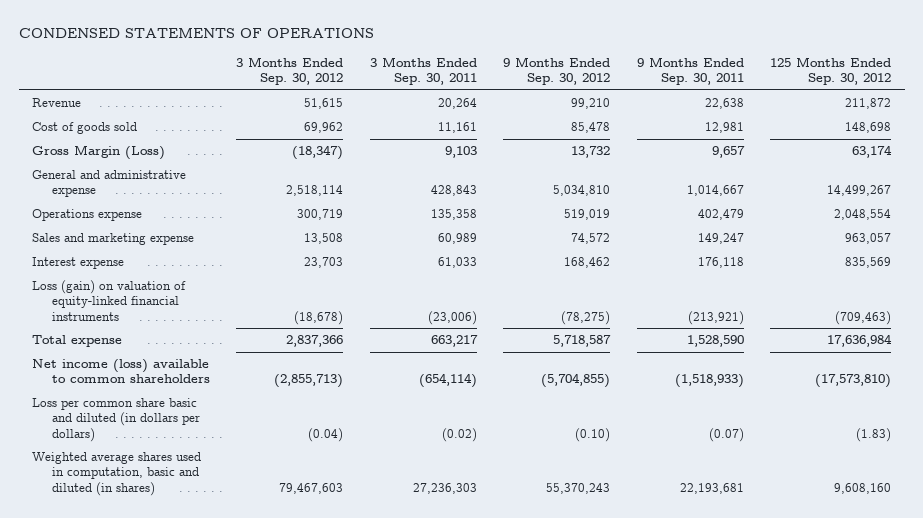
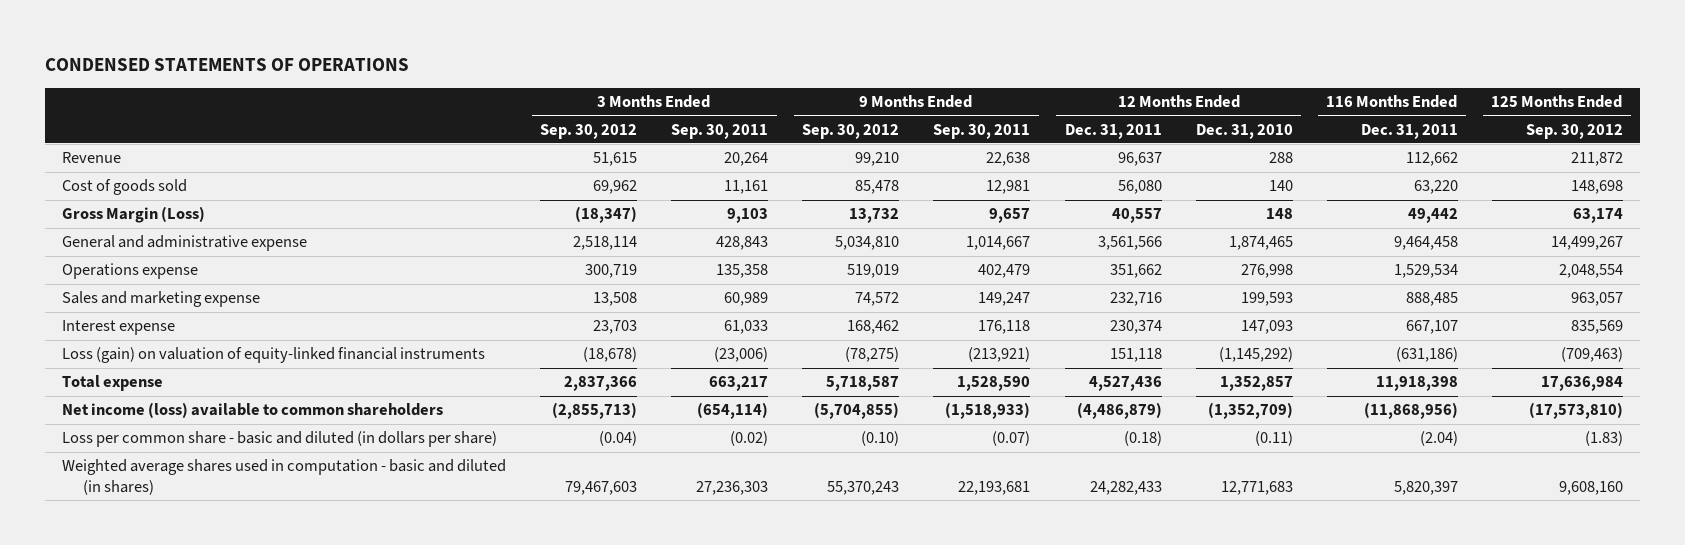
- | 3 Months Ended Sep. 30, 2012 | 3 Months Ended Sep. 30, 2011 | 9 Months Ended Sep. 30, 2012 | 9 Months Ended Sep. 30, 2011 | 125 Months Ended Sep. 30, 2012
+ | 3 Months Ended Sep. 30, 2012 | 3 Months Ended Sep. 30, 2011 | 9 Months Ended Sep. 30, 2012 | 9 Months Ended Sep. 30, 2011 | 12 Months Ended Dec. 31, 2011 | 12 Months Ended Dec. 31, 2010 | 116 Months Ended Dec. 31, 2011 | 125 Months Ended Sep. 30, 2012
- Loss per common share basic and diluted (in dollars per dollars) | (0.04) | (0.02) | (0.10) | (0.07) | (1.83)
- Weighted average shares used in computation, basic and diluted (in shares) | 79,467,603 | 27,236,303 | 55,370,243 | 22,193,681 | 9,608,160
+ Loss per common share - basic and diluted (in dollars per share) | (0.04) | (0.02) | (0.10) | (0.07) | (0.18) | (0.11) | (2.04) | (1.83)
+ Weighted average shares used in computation - basic and diluted (in shares) | 79,467,603 | 27,236,303 | 55,370,243 | 22,193,681 | 24,282,433 | 12,771,683 | 5,820,397 | 9,608,160

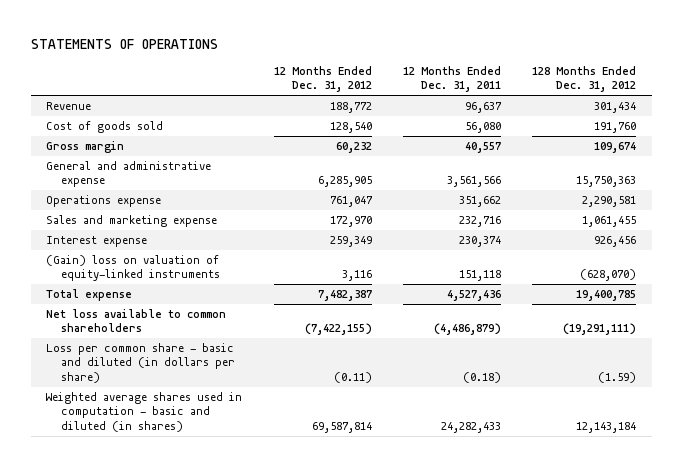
- CONDENSED STATEMENTS OF OPERATIONS
+ STATEMENTS OF OPERATIONS
- | 3 Months Ended Sep. 30, 2012 | 3 Months Ended Sep. 30, 2011 | 9 Months Ended Sep. 30, 2012 | 9 Months Ended Sep. 30, 2011 | 12 Months Ended Dec. 31, 2011 | 12 Months Ended Dec. 31, 2010 | 116 Months Ended Dec. 31, 2011 | 125 Months Ended Sep. 30, 2012
+ | 12 Months Ended Dec. 31, 2012 | 12 Months Ended Dec. 31, 2011 | 128 Months Ended Dec. 31, 2012
- Gross Margin (Loss) | (18,347) | 9,103 | 13,732 | 9,657 | 40,557 | 148 | 49,442 | 63,174
+ Gross margin | 60,232 | 40,557 | 109,674
- Loss (gain) on valuation of equity-linked financial instruments | (18,678) | (23,006) | (78,275) | (213,921) | 151,118 | (1,145,292) | (631,186) | (709,463)
+ (Gain) loss on valuation of equity-linked instruments | 3,116 | 151,118 | (628,070)
- Net income (loss) available to common shareholders | (2,855,713) | (654,114) | (5,704,855) | (1,518,933) | (4,486,879) | (1,352,709) | (11,868,956) | (17,573,810)
+ Net loss available to common shareholders | (7,422,155) | (4,486,879) | (19,291,111)

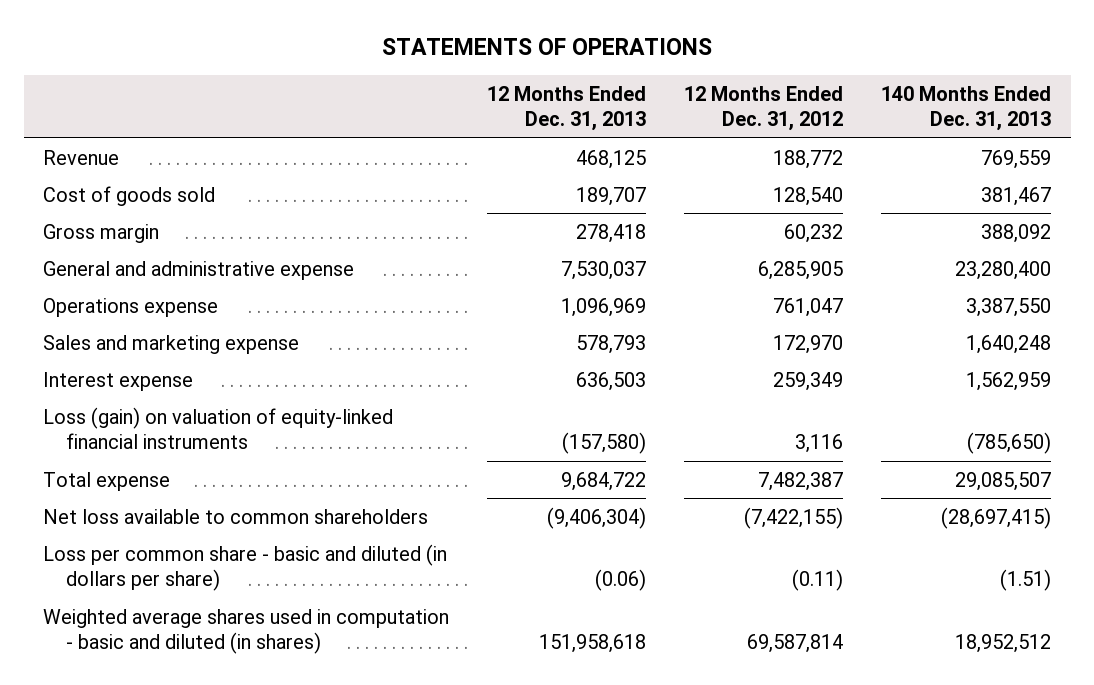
- | 12 Months Ended Dec. 31, 2012 | 12 Months Ended Dec. 31, 2011 | 128 Months Ended Dec. 31, 2012
+ | 12 Months Ended Dec. 31, 2013 | 12 Months Ended Dec. 31, 2012 | 140 Months Ended Dec. 31, 2013
- (Gain) loss on valuation of equity-linked instruments | 3,116 | 151,118 | (628,070)
+ Loss (gain) on valuation of equity-linked financial instruments | (157,580) | 3,116 | (785,650)

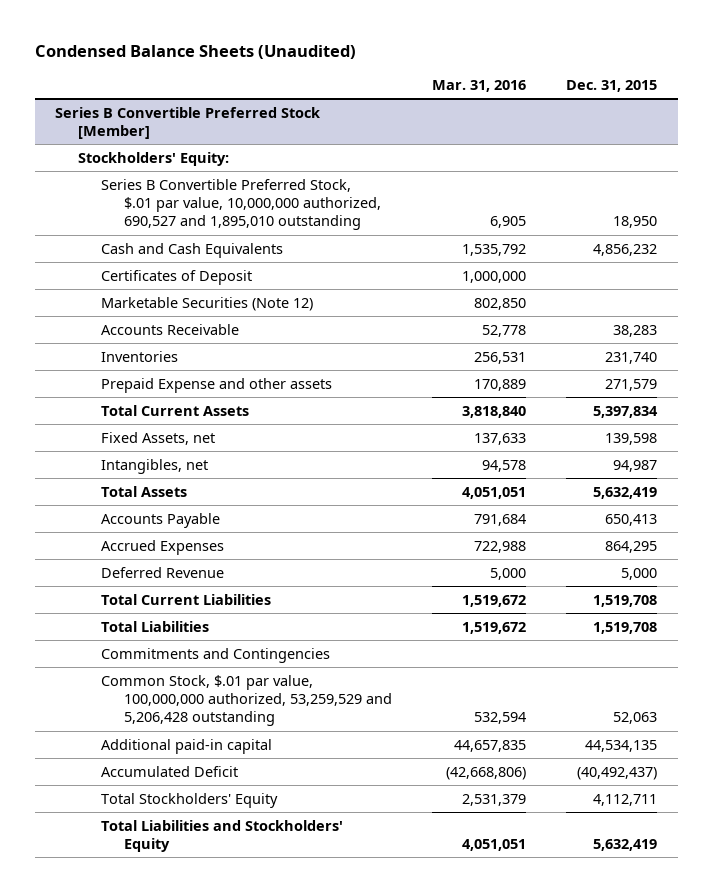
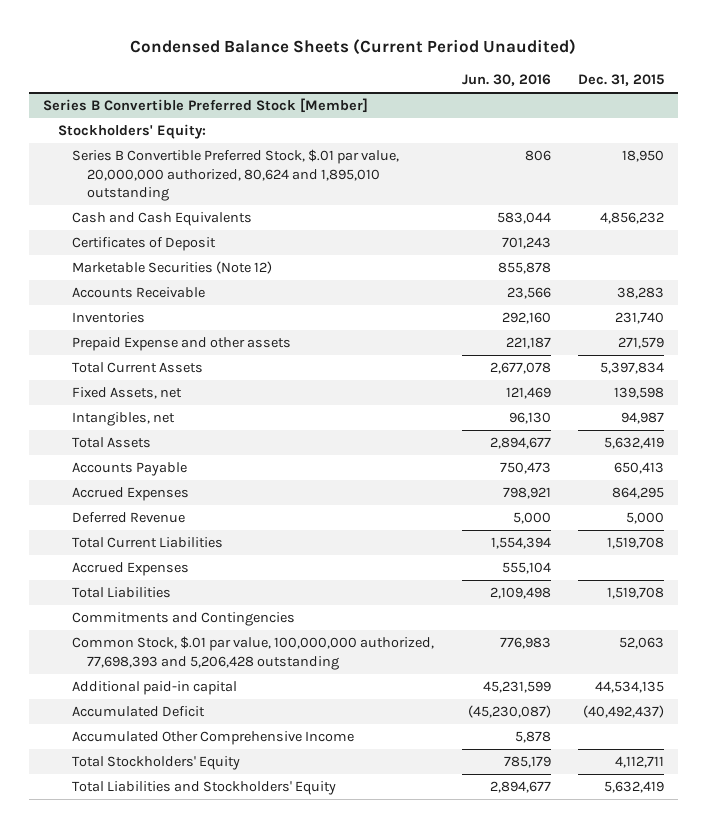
- Condensed Balance Sheets (Unaudited)
+ Condensed Balance Sheets (Current Period Unaudited)
- | Mar. 31, 2016 | Dec. 31, 2015
+ | Jun. 30, 2016 | Dec. 31, 2015
@ Series B Convertible Preferred Stock [Member]
- Series B Convertible Preferred Stock, $.01 par value, 10,000,000 authorized, 690,527 and 1,895,010 outstanding | 6,905 | 18,950
+ Series B Convertible Preferred Stock, $.01 par value, 20,000,000 authorized, 80,624 and 1,895,010 outstanding | 806 | 18,950
+ Accrued Expenses | 555,104 |
- Common Stock, $.01 par value, 100,000,000 authorized, 53,259,529 and 5,206,428 outstanding | 532,594 | 52,063
+ Common Stock, $.01 par value, 100,000,000 authorized, 77,698,393 and 5,206,428 outstanding | 776,983 | 52,063
+ Accumulated Other Comprehensive Income | 5,878 |

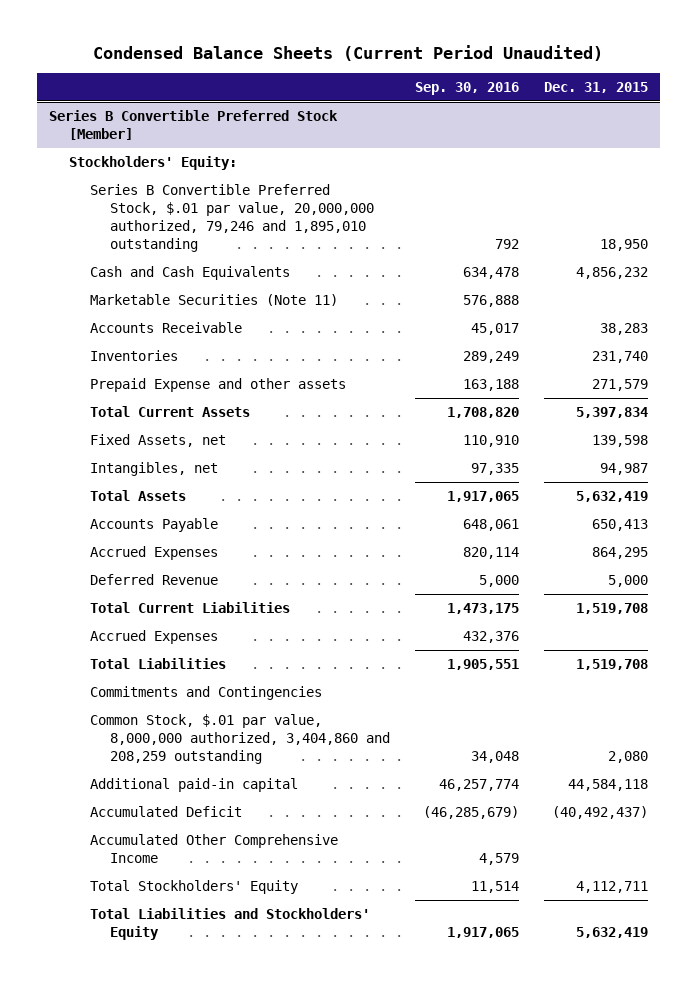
- | Jun. 30, 2016 | Dec. 31, 2015
+ | Sep. 30, 2016 | Dec. 31, 2015
@ Series B Convertible Preferred Stock [Member]
- Series B Convertible Preferred Stock, $.01 par value, 20,000,000 authorized, 80,624 and 1,895,010 outstanding | 806 | 18,950
+ Series B Convertible Preferred Stock, $.01 par value, 20,000,000 authorized, 79,246 and 1,895,010 outstanding | 792 | 18,950
- Certificates of Deposit | 701,243 |
- Marketable Securities (Note 12) | 855,878 |
+ Marketable Securities (Note 11) | 576,888 |
- Common Stock, $.01 par value, 100,000,000 authorized, 77,698,393 and 5,206,428 outstanding | 776,983 | 52,063
- Additional paid-in capital | 45,231,599 | 44,534,135
+ Common Stock, $.01 par value, 8,000,000 authorized, 3,404,860 and 208,259 outstanding | 34,048 | 2,080
+ Additional paid-in capital | 46,257,774 | 44,584,118

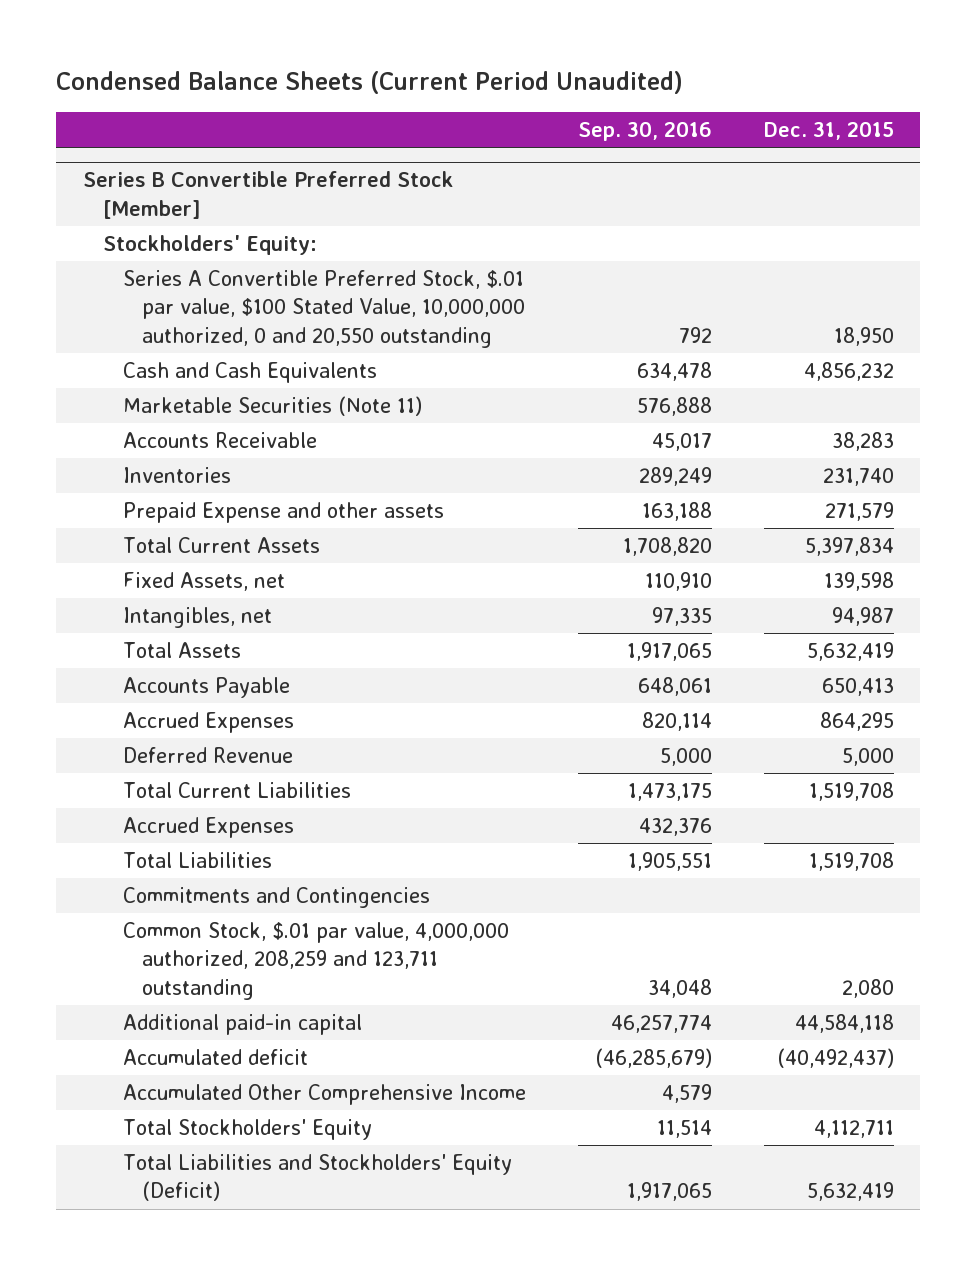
@ Series B Convertible Preferred Stock [Member]
- Series B Convertible Preferred Stock, $.01 par value, 20,000,000 authorized, 79,246 and 1,895,010 outstanding | 792 | 18,950
+ Series A Convertible Preferred Stock, $.01 par value, $100 Stated Value, 10,000,000 authorized, 0 and 20,550 outstanding | 792 | 18,950
- Common Stock, $.01 par value, 8,000,000 authorized, 3,404,860 and 208,259 outstanding | 34,048 | 2,080
+ Common Stock, $.01 par value, 4,000,000 authorized, 208,259 and 123,711 outstanding | 34,048 | 2,080
- Accumulated Deficit | (46,285,679) | (40,492,437)
+ Accumulated deficit | (46,285,679) | (40,492,437)
- Total Liabilities and Stockholders' Equity | 1,917,065 | 5,632,419
+ Total Liabilities and Stockholders' Equity (Deficit) | 1,917,065 | 5,632,419

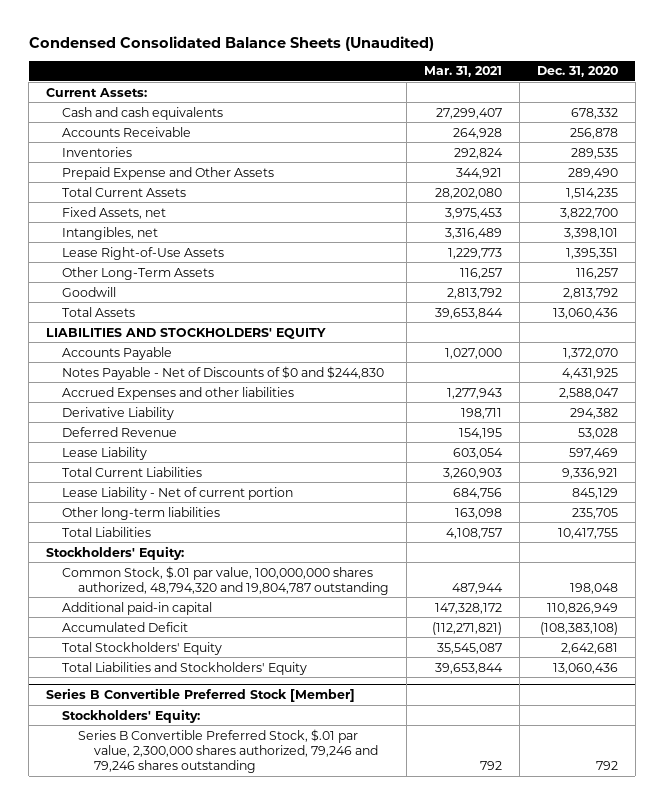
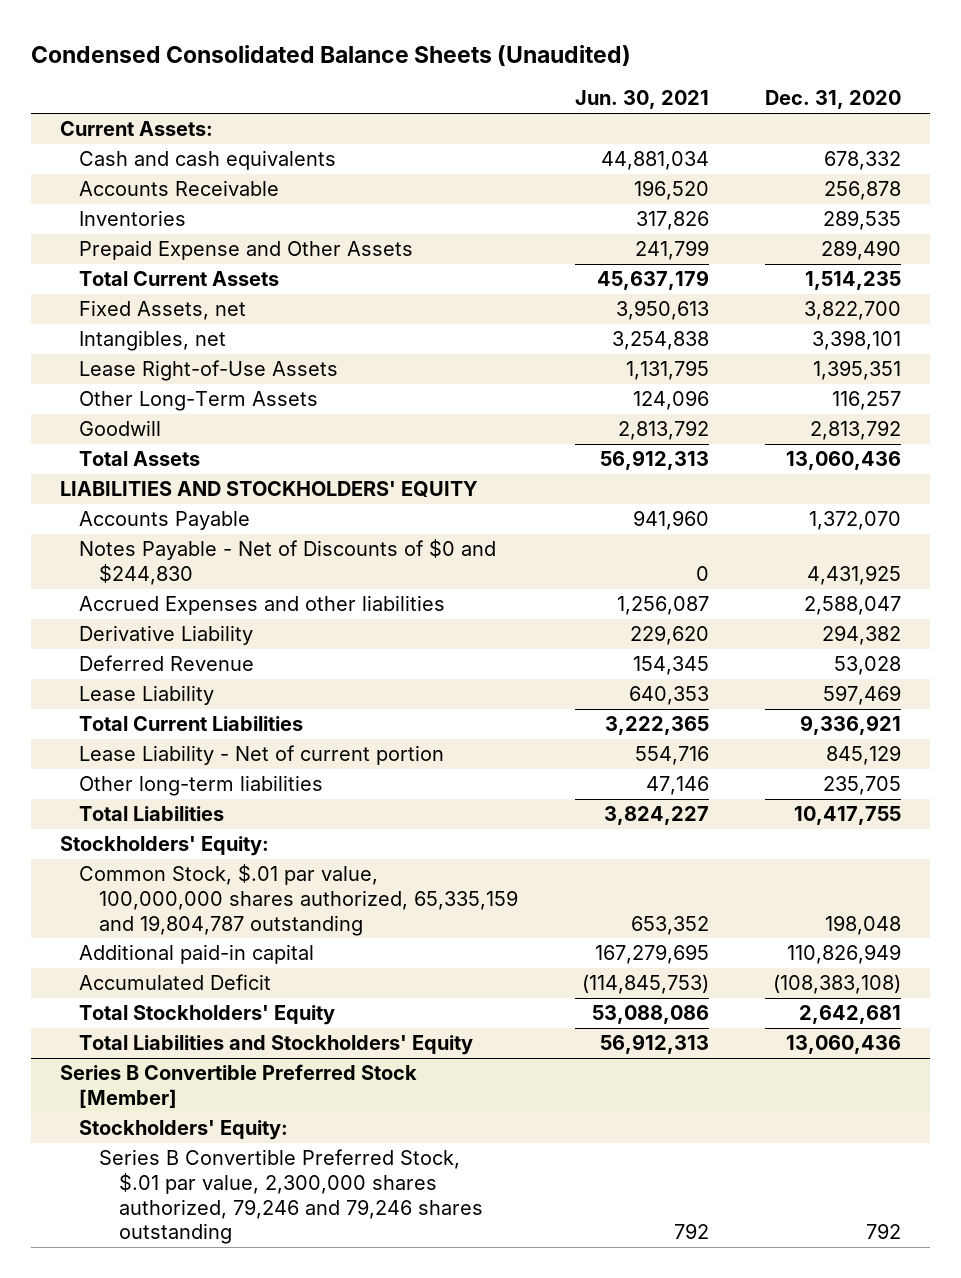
- | Mar. 31, 2021 | Dec. 31, 2020
+ | Jun. 30, 2021 | Dec. 31, 2020
- Common Stock, $.01 par value, 100,000,000 shares authorized, 48,794,320 and 19,804,787 outstanding | 487,944 | 198,048
+ Common Stock, $.01 par value, 100,000,000 shares authorized, 65,335,159 and 19,804,787 outstanding | 653,352 | 198,048

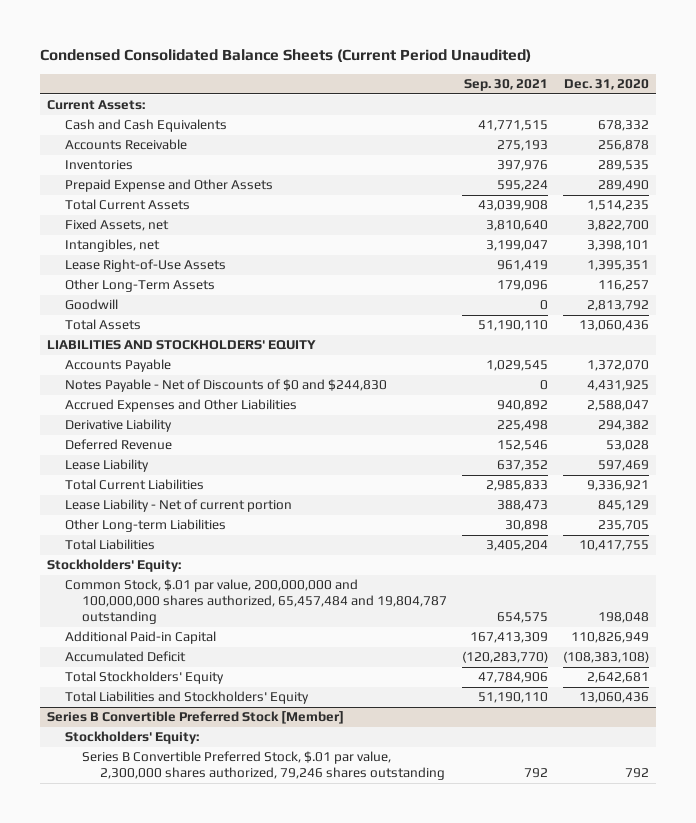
- Condensed Consolidated Balance Sheets (Unaudited)
+ Condensed Consolidated Balance Sheets (Current Period Unaudited)
- | Jun. 30, 2021 | Dec. 31, 2020
+ | Sep. 30, 2021 | Dec. 31, 2020
- Cash and cash equivalents | 44,881,034 | 678,332
+ Cash and Cash Equivalents | 41,771,515 | 678,332
- Accrued Expenses and other liabilities | 1,256,087 | 2,588,047
+ Accrued Expenses and Other Liabilities | 940,892 | 2,588,047
- Other long-term liabilities | 47,146 | 235,705
+ Other Long-term Liabilities | 30,898 | 235,705
- Common Stock, $.01 par value, 100,000,000 shares authorized, 65,335,159 and 19,804,787 outstanding | 653,352 | 198,048
- Additional paid-in capital | 167,279,695 | 110,826,949
+ Common Stock, $.01 par value, 200,000,000 and 100,000,000 shares authorized, 65,457,484 and 19,804,787 outstanding | 654,575 | 198,048
+ Additional Paid-in Capital | 167,413,309 | 110,826,949
@ Series B Convertible Preferred Stock [Member]
- Series B Convertible Preferred Stock, $.01 par value, 2,300,000 shares authorized, 79,246 and 79,246 shares outstanding | 792 | 792
+ Series B Convertible Preferred Stock, $.01 par value, 2,300,000 shares authorized, 79,246 shares outstanding | 792 | 792

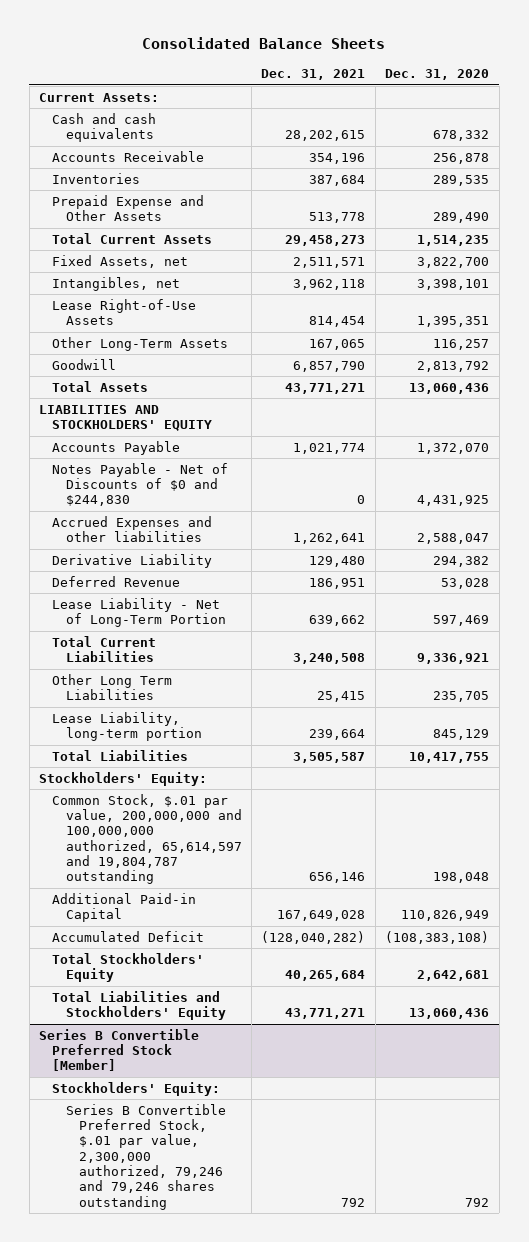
- Condensed Consolidated Balance Sheets (Current Period Unaudited)
+ Consolidated Balance Sheets
- | Sep. 30, 2021 | Dec. 31, 2020
+ | Dec. 31, 2021 | Dec. 31, 2020
- Cash and Cash Equivalents | 41,771,515 | 678,332
+ Cash and cash equivalents | 28,202,615 | 678,332
- Accrued Expenses and Other Liabilities | 940,892 | 2,588,047
+ Accrued Expenses and other liabilities | 1,262,641 | 2,588,047
- Lease Liability | 637,352 | 597,469
+ Lease Liability - Net of Long-Term Portion | 639,662 | 597,469
- Lease Liability - Net of current portion | 388,473 | 845,129
- Other Long-term Liabilities | 30,898 | 235,705
+ Other Long Term Liabilities | 25,415 | 235,705
+ Lease Liability, long-term portion | 239,664 | 845,129
- Common Stock, $.01 par value, 200,000,000 and 100,000,000 shares authorized, 65,457,484 and 19,804,787 outstanding | 654,575 | 198,048
+ Common Stock, $.01 par value, 200,000,000 and 100,000,000 authorized, 65,614,597 and 19,804,787 outstanding | 656,146 | 198,048
@ Series B Convertible Preferred Stock [Member]
- Series B Convertible Preferred Stock, $.01 par value, 2,300,000 shares authorized, 79,246 shares outstanding | 792 | 792
+ Series B Convertible Preferred Stock, $.01 par value, 2,300,000 authorized, 79,246 and 79,246 shares outstanding | 792 | 792

